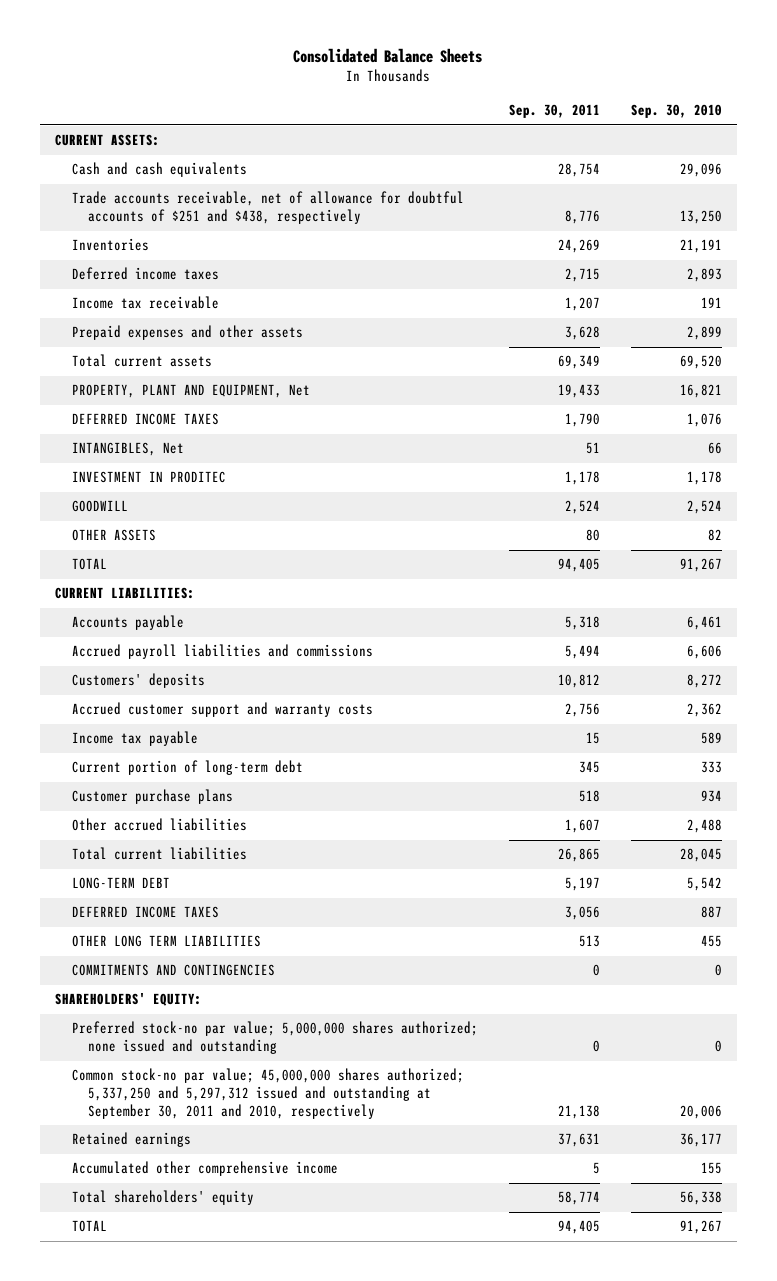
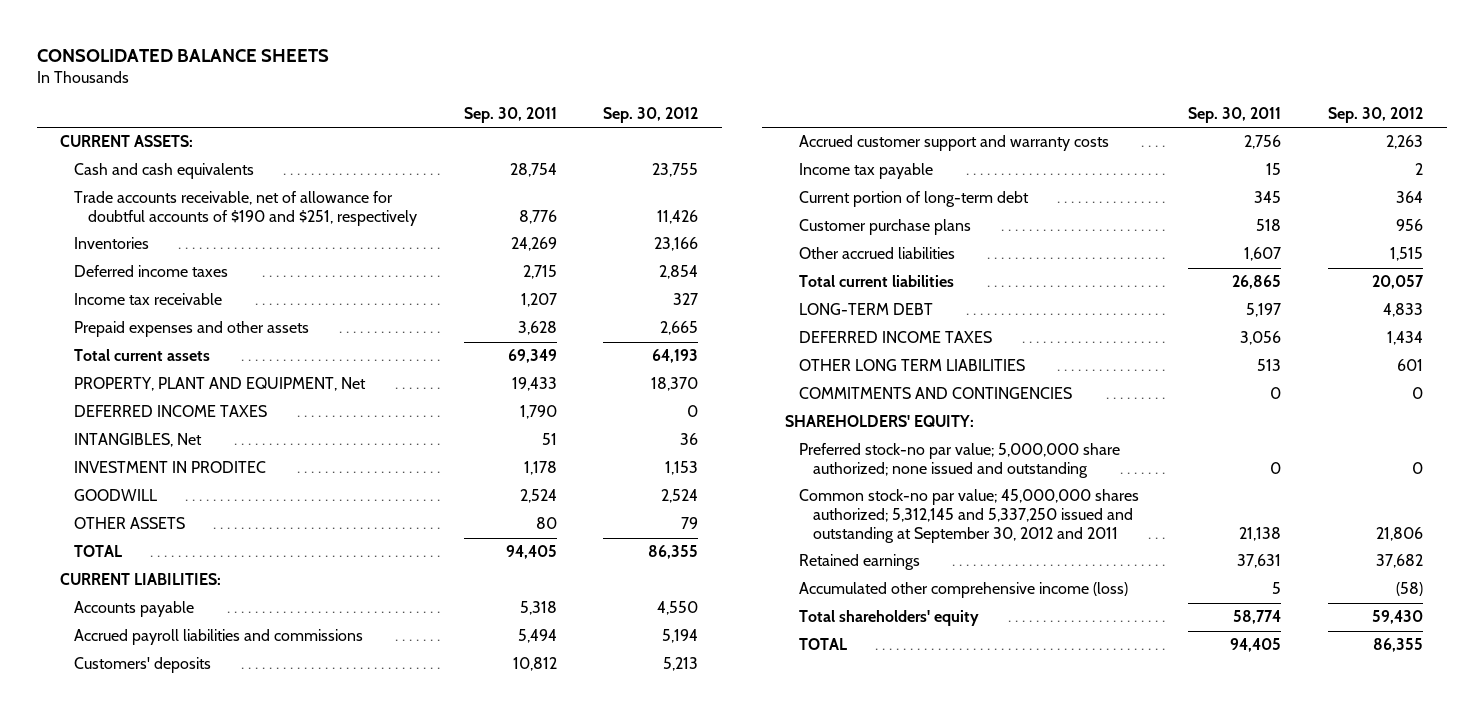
- Consolidated Balance Sheets
+ CONSOLIDATED BALANCE SHEETS
- | Sep. 30, 2011 | Sep. 30, 2010
+ | Sep. 30, 2011 | Sep. 30, 2012
- Trade accounts receivable, net of allowance for doubtful accounts of $251 and $438, respectively | 8,776 | 13,250
+ Trade accounts receivable, net of allowance for doubtful accounts of $190 and $251, respectively | 8,776 | 11,426
- Preferred stock-no par value; 5,000,000 shares authorized; none issued and outstanding | 0 | 0
- Common stock-no par value; 45,000,000 shares authorized; 5,337,250 and 5,297,312 issued and outstanding at September 30, 2011 and 2010, respectively | 21,138 | 20,006
+ Preferred stock-no par value; 5,000,000 share authorized; none issued and outstanding | 0 | 0
+ Common stock-no par value; 45,000,000 shares authorized; 5,312,145 and 5,337,250 issued and outstanding at September 30, 2012 and 2011 | 21,138 | 21,806
- Accumulated other comprehensive income | 5 | 155
+ Accumulated other comprehensive income (loss) | 5 | (58)

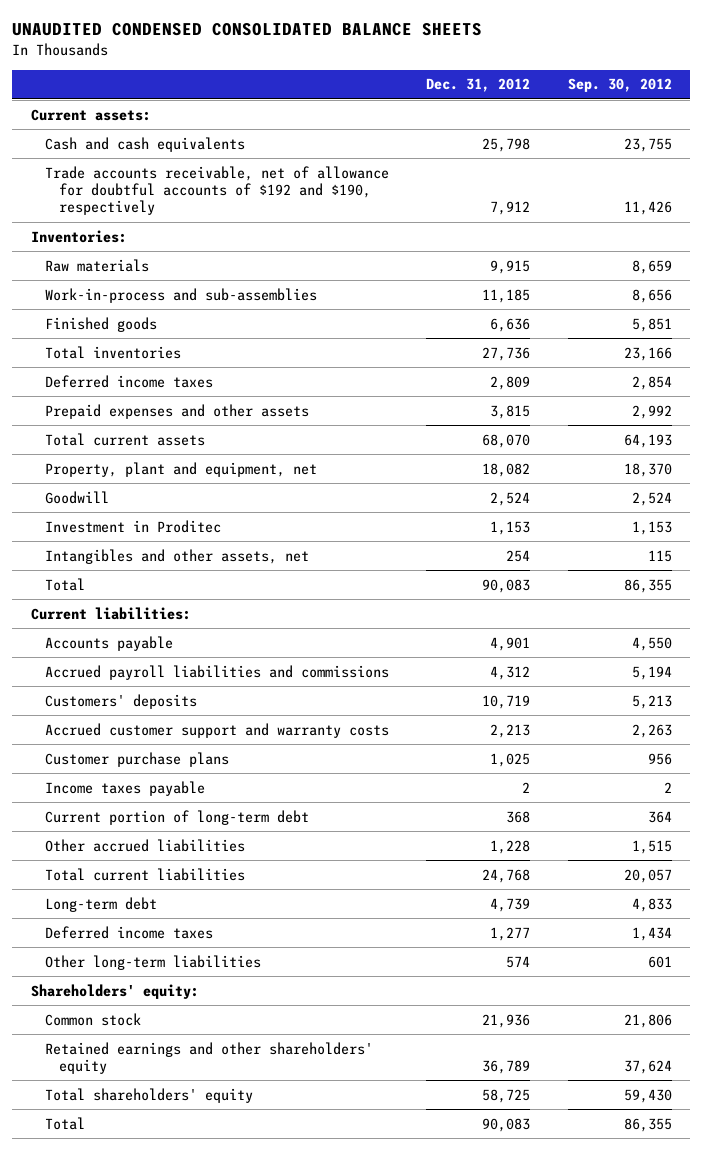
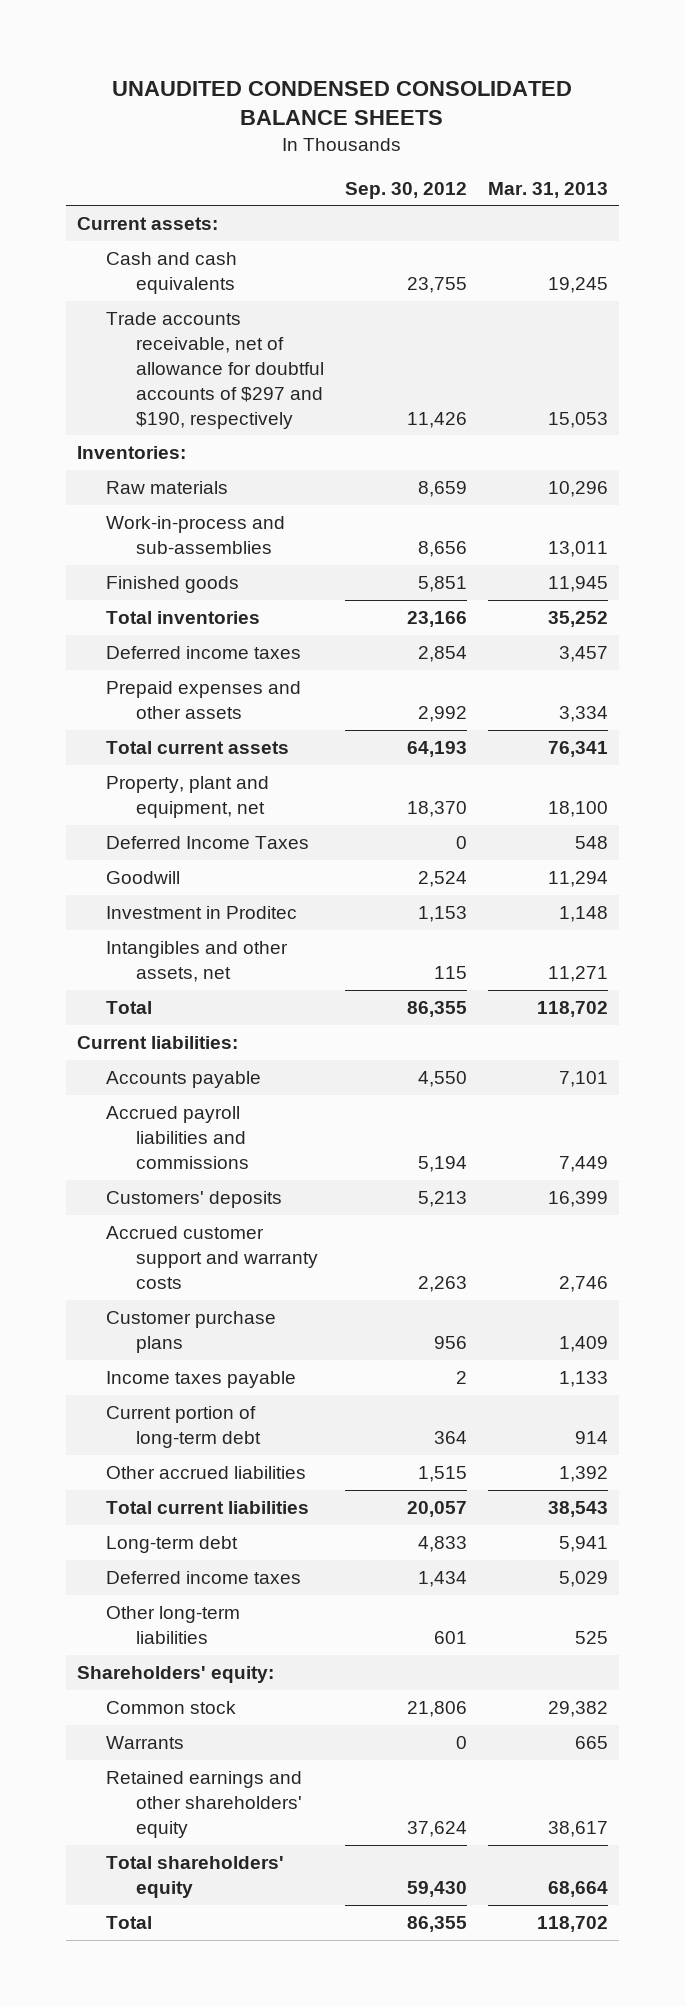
- | Dec. 31, 2012 | Sep. 30, 2012
+ | Sep. 30, 2012 | Mar. 31, 2013
- Trade accounts receivable, net of allowance for doubtful accounts of $192 and $190, respectively | 7,912 | 11,426
+ Trade accounts receivable, net of allowance for doubtful accounts of $297 and $190, respectively | 11,426 | 15,053
+ Deferred Income Taxes | 0 | 548
+ Warrants | 0 | 665

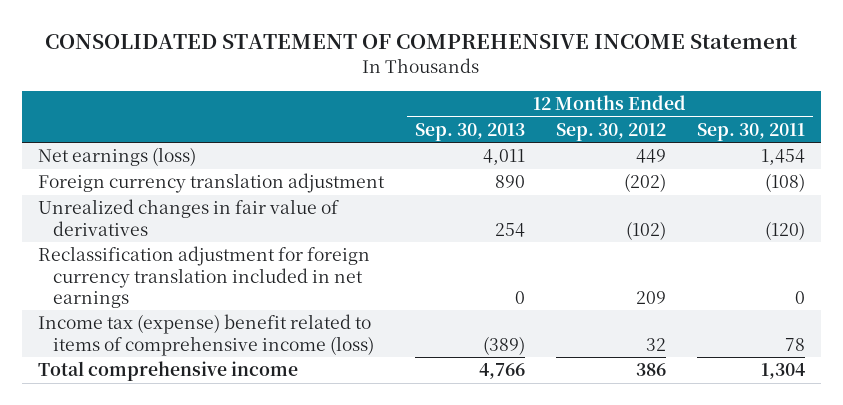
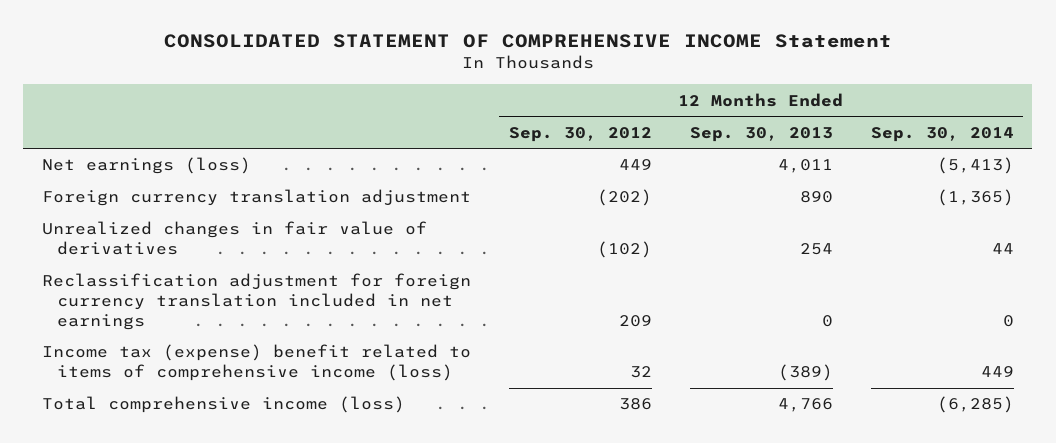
- | 12 Months Ended Sep. 30, 2013 | 12 Months Ended Sep. 30, 2012 | 12 Months Ended Sep. 30, 2011
+ | 12 Months Ended Sep. 30, 2012 | 12 Months Ended Sep. 30, 2013 | 12 Months Ended Sep. 30, 2014
- Total comprehensive income | 4,766 | 386 | 1,304
+ Total comprehensive income (loss) | 386 | 4,766 | (6,285)

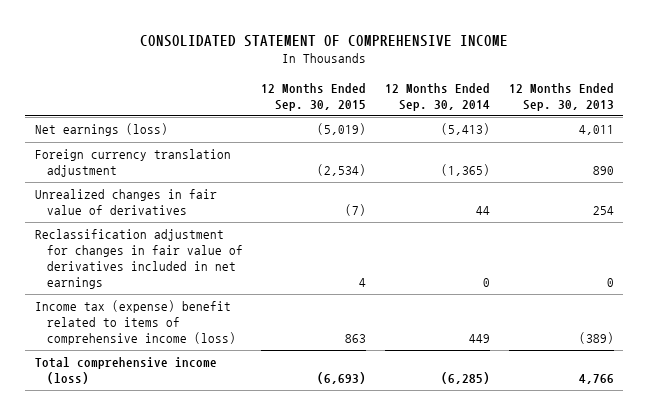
- CONSOLIDATED STATEMENT OF COMPREHENSIVE INCOME Statement
+ CONSOLIDATED STATEMENT OF COMPREHENSIVE INCOME
- | 12 Months Ended Sep. 30, 2012 | 12 Months Ended Sep. 30, 2013 | 12 Months Ended Sep. 30, 2014
+ | 12 Months Ended Sep. 30, 2015 | 12 Months Ended Sep. 30, 2014 | 12 Months Ended Sep. 30, 2013
- Reclassification adjustment for foreign currency translation included in net earnings | 209 | 0 | 0
+ Reclassification adjustment for changes in fair value of derivatives included in net earnings | 4 | 0 | 0

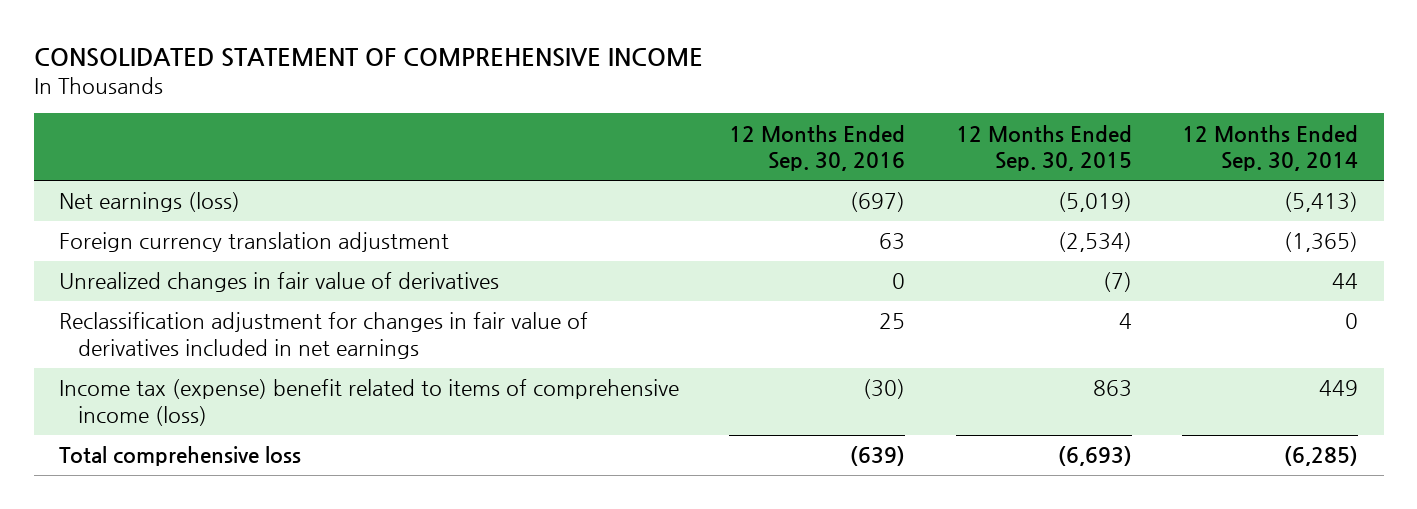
- | 12 Months Ended Sep. 30, 2015 | 12 Months Ended Sep. 30, 2014 | 12 Months Ended Sep. 30, 2013
+ | 12 Months Ended Sep. 30, 2016 | 12 Months Ended Sep. 30, 2015 | 12 Months Ended Sep. 30, 2014
- Total comprehensive income (loss) | (6,693) | (6,285) | 4,766
+ Total comprehensive loss | (639) | (6,693) | (6,285)

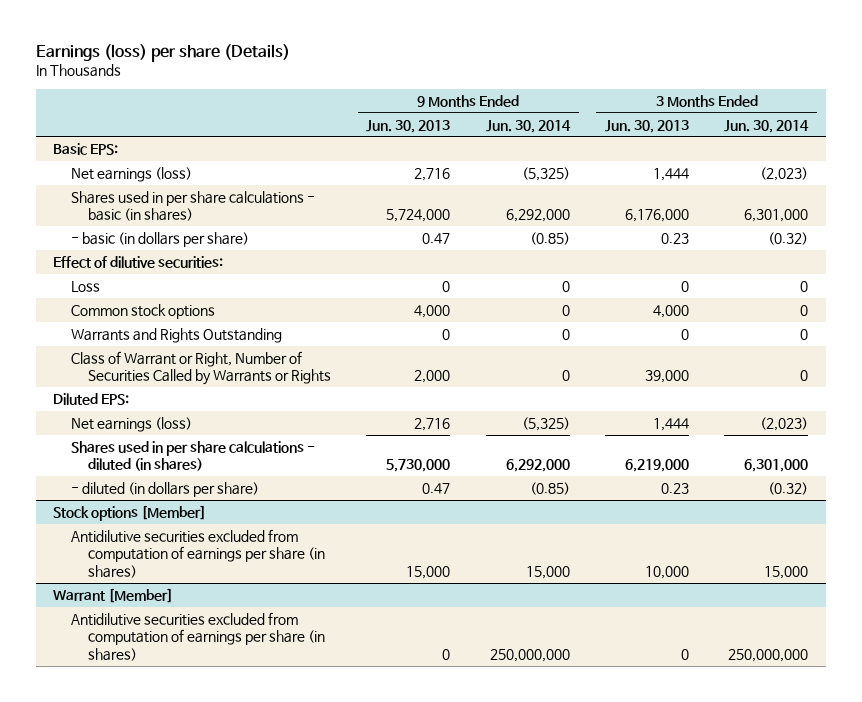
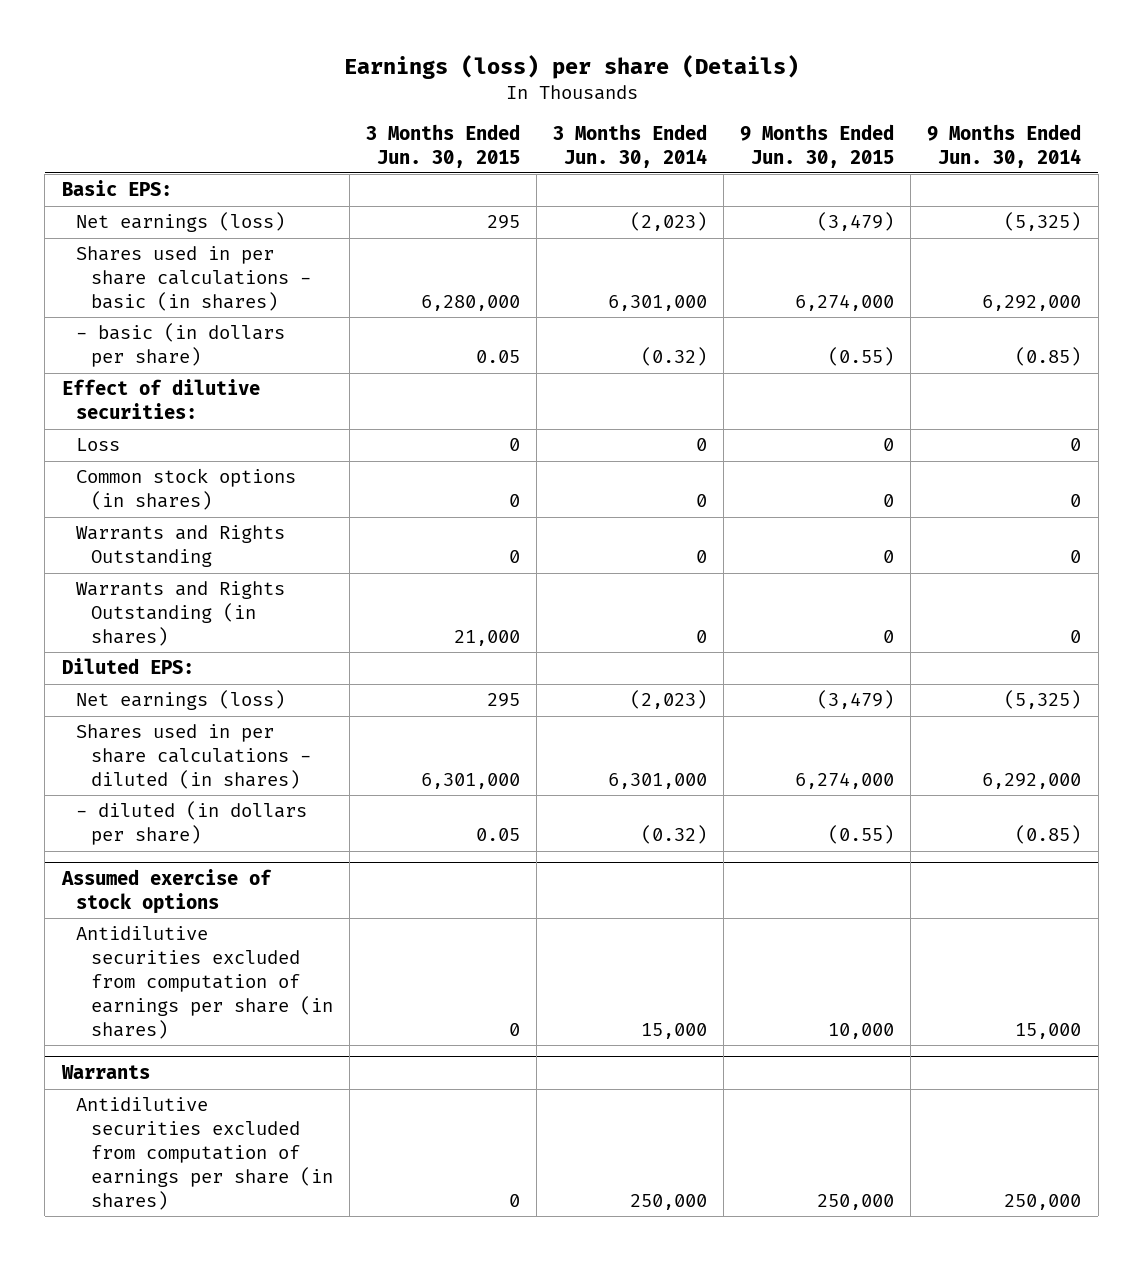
- | 9 Months Ended Jun. 30, 2013 | 9 Months Ended Jun. 30, 2014 | 3 Months Ended Jun. 30, 2013 | 3 Months Ended Jun. 30, 2014
+ | 3 Months Ended Jun. 30, 2015 | 3 Months Ended Jun. 30, 2014 | 9 Months Ended Jun. 30, 2015 | 9 Months Ended Jun. 30, 2014
- Common stock options | 4,000 | 0 | 4,000 | 0
+ Common stock options (in shares) | 0 | 0 | 0 | 0
- Class of Warrant or Right, Number of Securities Called by Warrants or Rights | 2,000 | 0 | 39,000 | 0
+ Warrants and Rights Outstanding (in shares) | 21,000 | 0 | 0 | 0
- Stock options [Member]
+ Assumed exercise of stock options
- Warrant [Member]
- Antidilutive securities excluded from computation of earnings per share (in shares) | 0 | 250,000,000 | 0 | 250,000,000
+ Warrants
+ Antidilutive securities excluded from computation of earnings per share (in shares) | 0 | 250,000 | 250,000 | 250,000

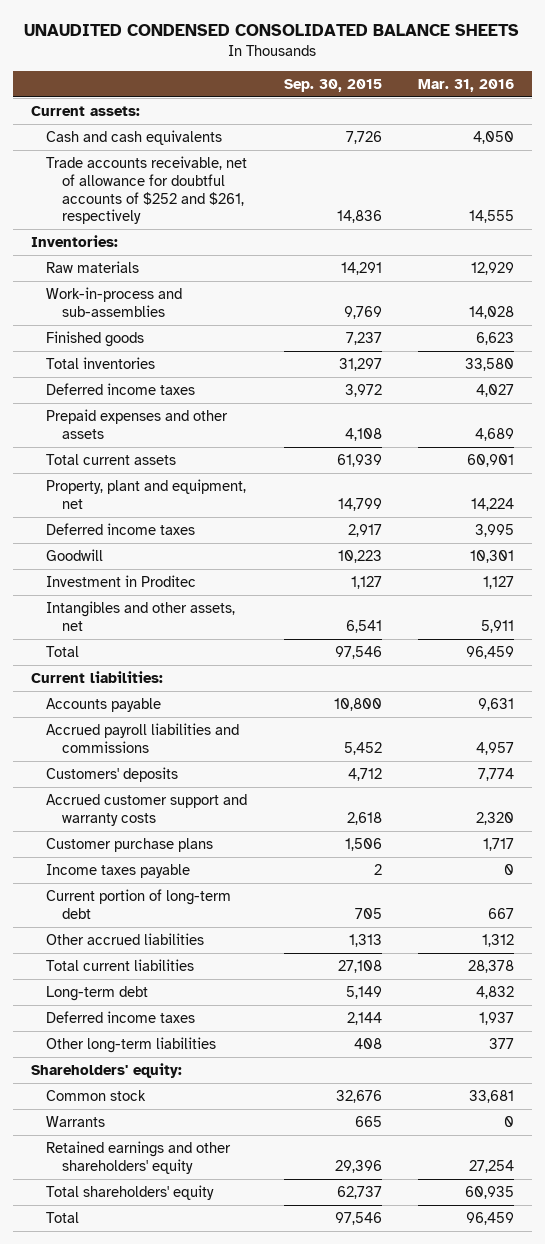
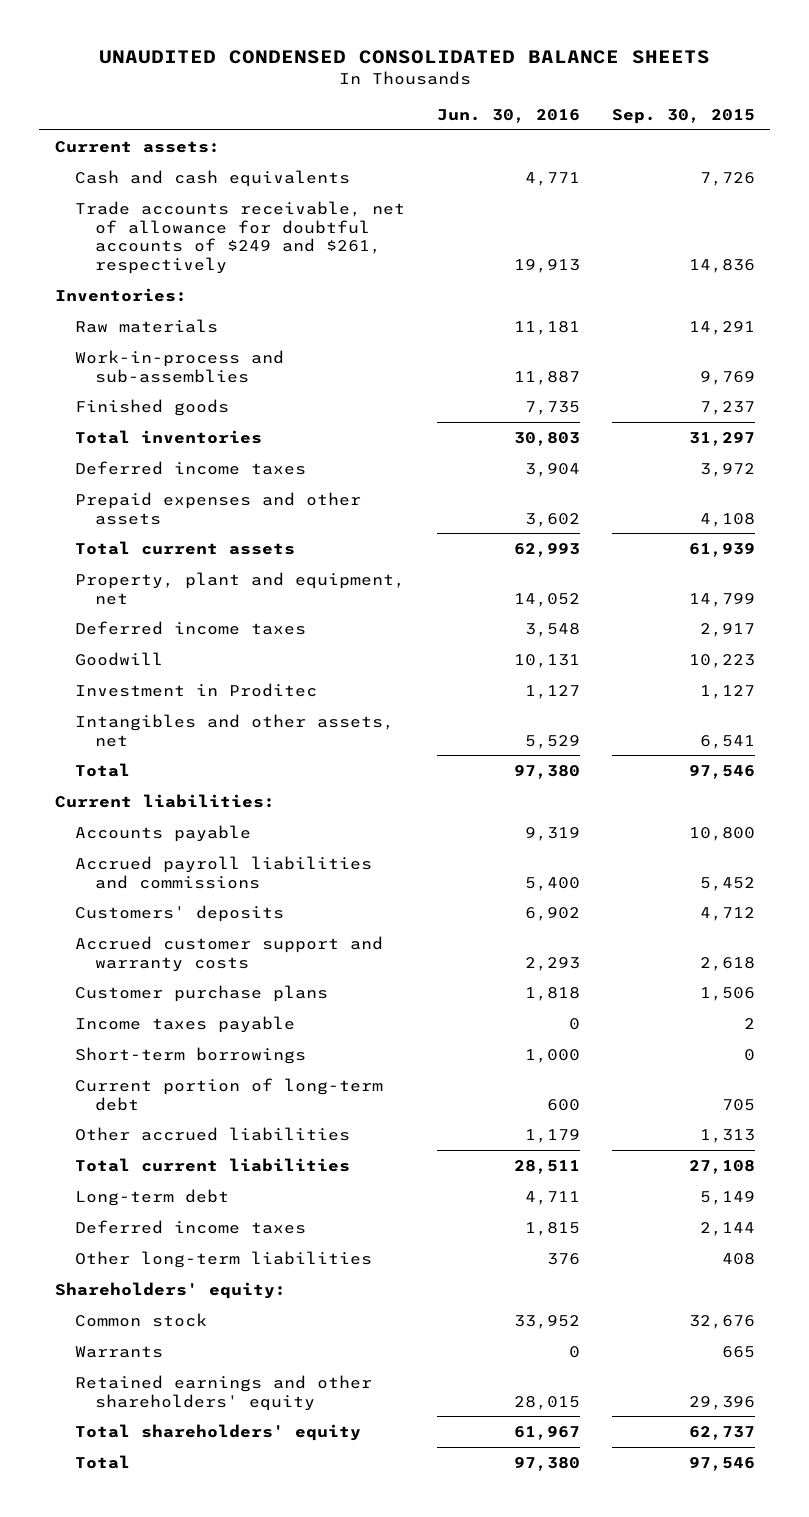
- | Sep. 30, 2015 | Mar. 31, 2016
+ | Jun. 30, 2016 | Sep. 30, 2015
- Trade accounts receivable, net of allowance for doubtful accounts of $252 and $261, respectively | 14,836 | 14,555
+ Trade accounts receivable, net of allowance for doubtful accounts of $249 and $261, respectively | 19,913 | 14,836
+ Short-term borrowings | 1,000 | 0

